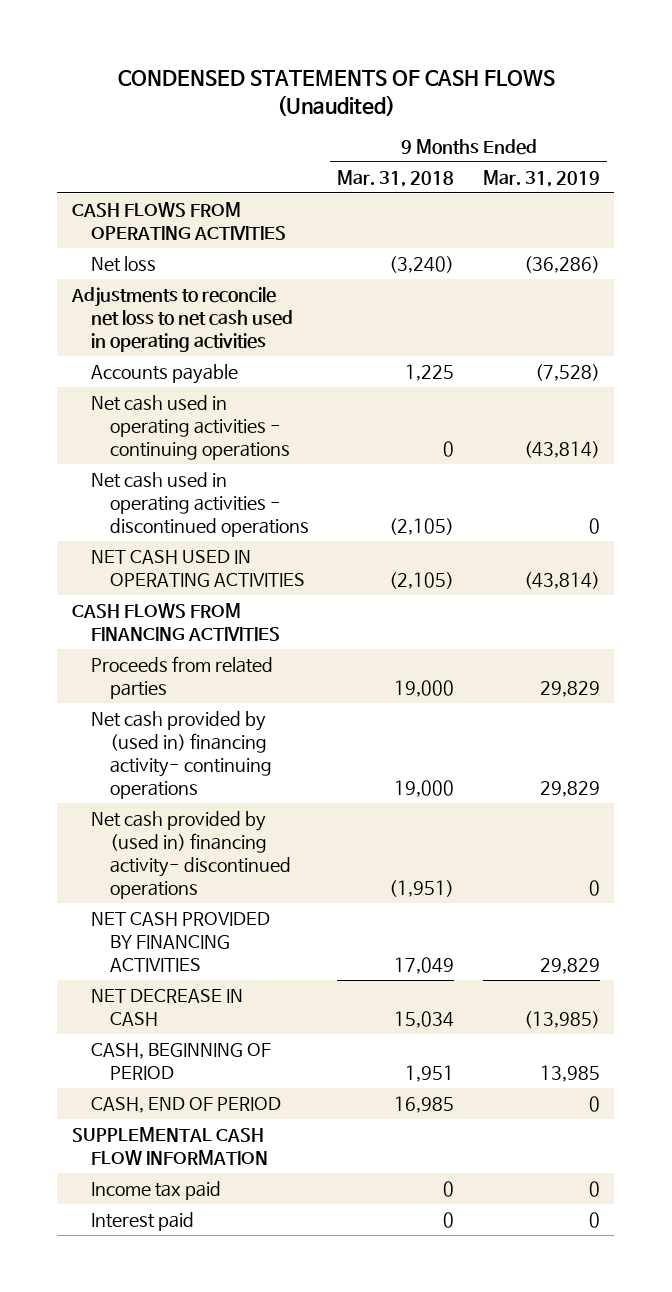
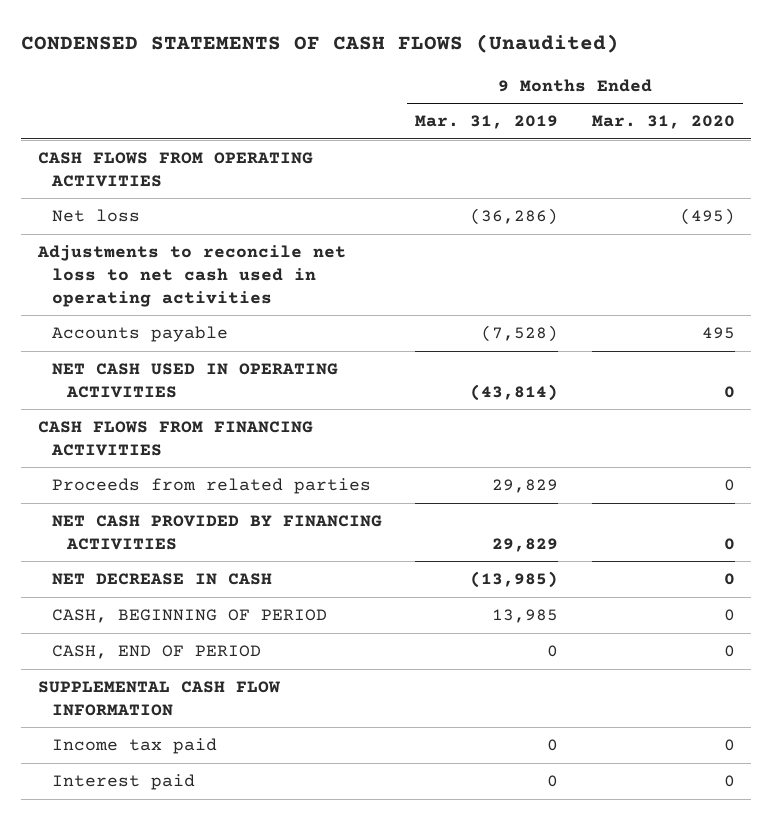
- | 9 Months Ended Mar. 31, 2018 | 9 Months Ended Mar. 31, 2019
+ | 9 Months Ended Mar. 31, 2019 | 9 Months Ended Mar. 31, 2020
- Net cash used in operating activities - continuing operations | 0 | (43,814)
- Net cash used in operating activities - discontinued operations | (2,105) | 0
- Net cash provided by (used in) financing activity- continuing operations | 19,000 | 29,829
- Net cash provided by (used in) financing activity- discontinued operations | (1,951) | 0

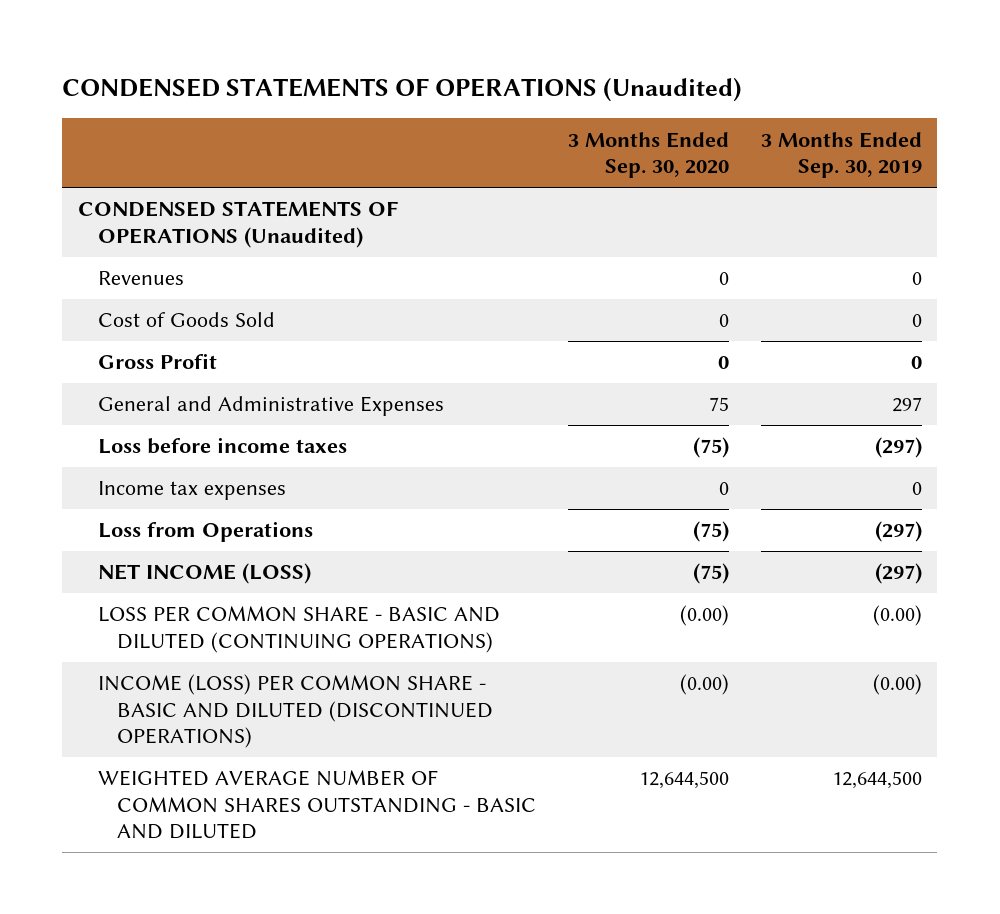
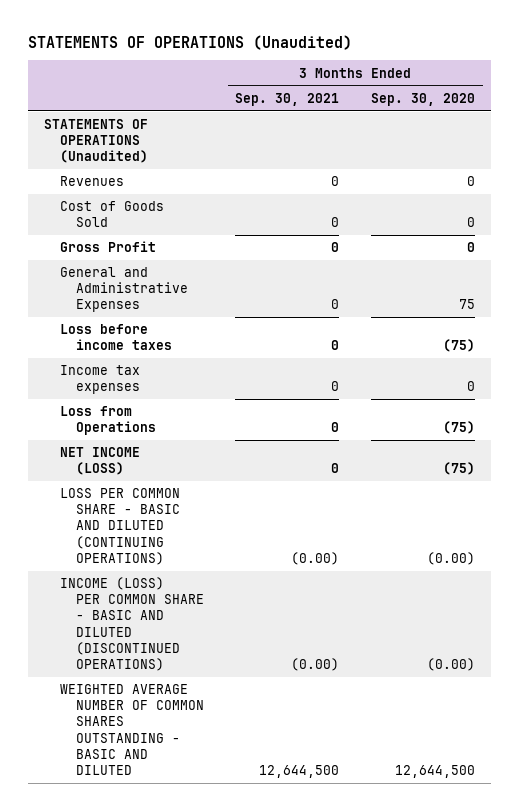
- CONDENSED STATEMENTS OF OPERATIONS (Unaudited)
+ STATEMENTS OF OPERATIONS (Unaudited)
- | 3 Months Ended Sep. 30, 2020 | 3 Months Ended Sep. 30, 2019
+ | 3 Months Ended Sep. 30, 2021 | 3 Months Ended Sep. 30, 2020
- CONDENSED STATEMENTS OF OPERATIONS (Unaudited)
+ STATEMENTS OF OPERATIONS (Unaudited)

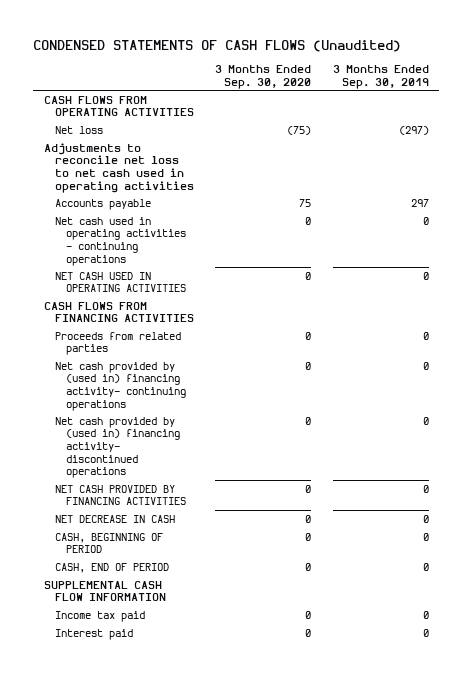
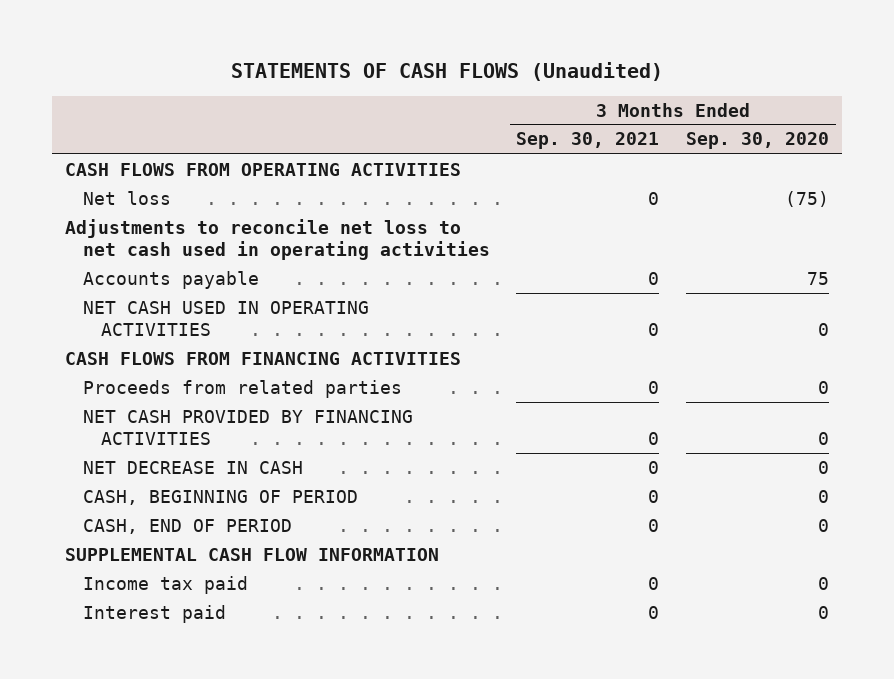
- CONDENSED STATEMENTS OF CASH FLOWS (Unaudited)
+ STATEMENTS OF CASH FLOWS (Unaudited)
- | 3 Months Ended Sep. 30, 2020 | 3 Months Ended Sep. 30, 2019
+ | 3 Months Ended Sep. 30, 2021 | 3 Months Ended Sep. 30, 2020
- Net cash used in operating activities - continuing operations | 0 | 0
- Net cash provided by (used in) financing activity- continuing operations | 0 | 0
- Net cash provided by (used in) financing activity- discontinued operations | 0 | 0

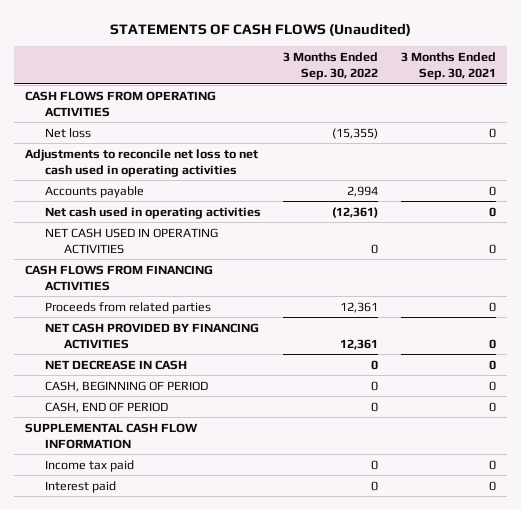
- | 3 Months Ended Sep. 30, 2021 | 3 Months Ended Sep. 30, 2020
+ | 3 Months Ended Sep. 30, 2022 | 3 Months Ended Sep. 30, 2021
+ Net cash used in operating activities | (12,361) | 0

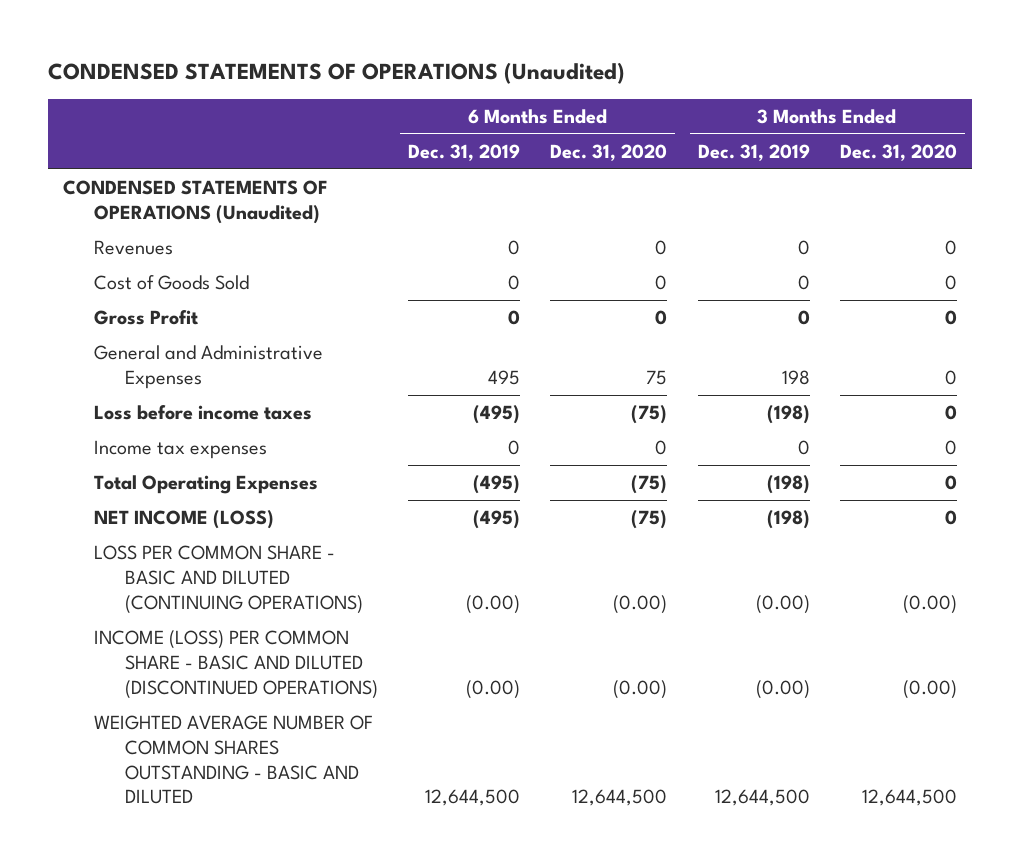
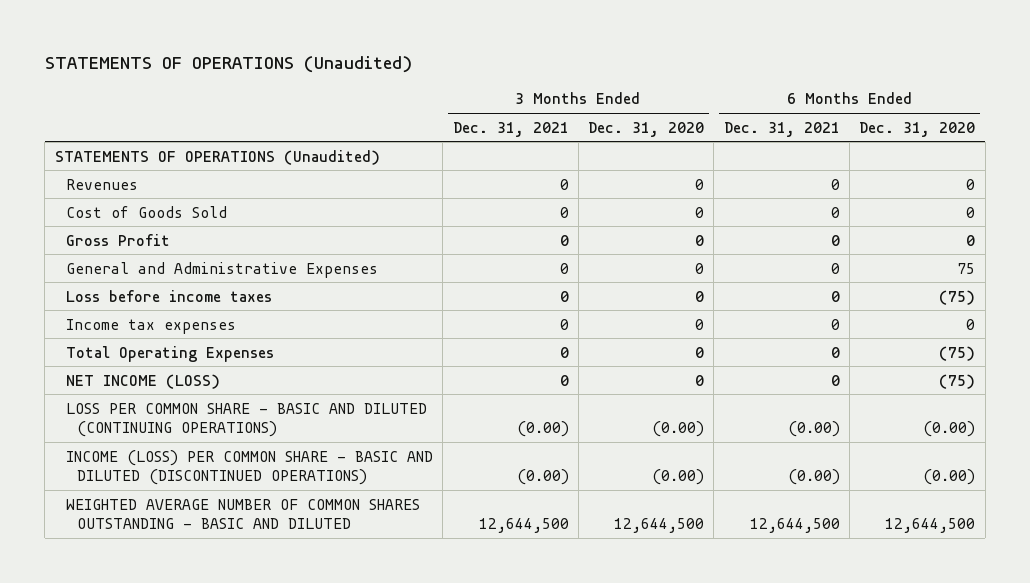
- CONDENSED STATEMENTS OF OPERATIONS (Unaudited)
+ STATEMENTS OF OPERATIONS (Unaudited)
- | 6 Months Ended Dec. 31, 2019 | 6 Months Ended Dec. 31, 2020 | 3 Months Ended Dec. 31, 2019 | 3 Months Ended Dec. 31, 2020
+ | 3 Months Ended Dec. 31, 2021 | 3 Months Ended Dec. 31, 2020 | 6 Months Ended Dec. 31, 2021 | 6 Months Ended Dec. 31, 2020
- CONDENSED STATEMENTS OF OPERATIONS (Unaudited)
+ STATEMENTS OF OPERATIONS (Unaudited)

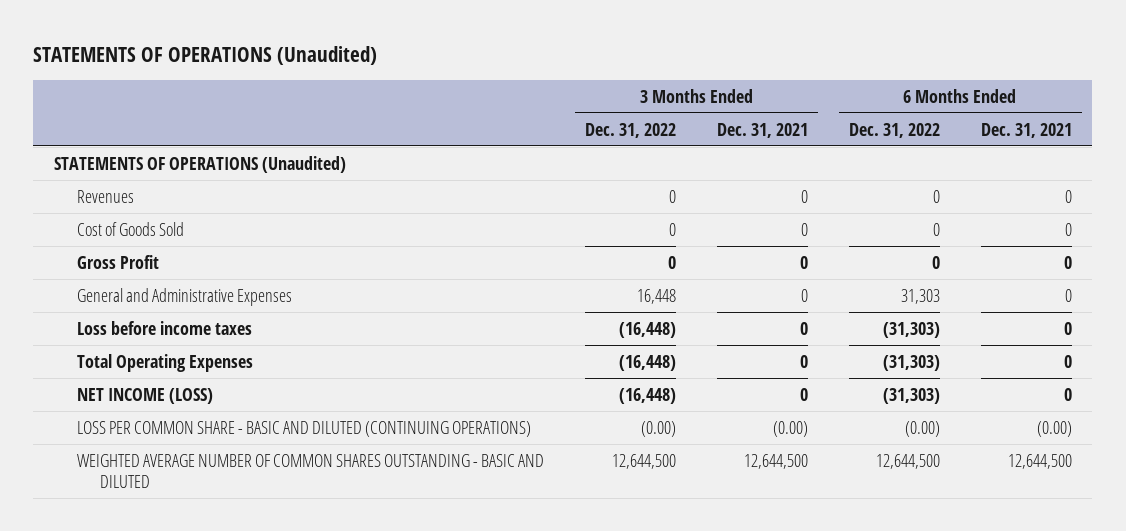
- | 3 Months Ended Dec. 31, 2021 | 3 Months Ended Dec. 31, 2020 | 6 Months Ended Dec. 31, 2021 | 6 Months Ended Dec. 31, 2020
+ | 3 Months Ended Dec. 31, 2022 | 3 Months Ended Dec. 31, 2021 | 6 Months Ended Dec. 31, 2022 | 6 Months Ended Dec. 31, 2021
- Income tax expenses | 0 | 0 | 0 | 0
- INCOME (LOSS) PER COMMON SHARE - BASIC AND DILUTED (DISCONTINUED OPERATIONS) | (0.00) | (0.00) | (0.00) | (0.00)

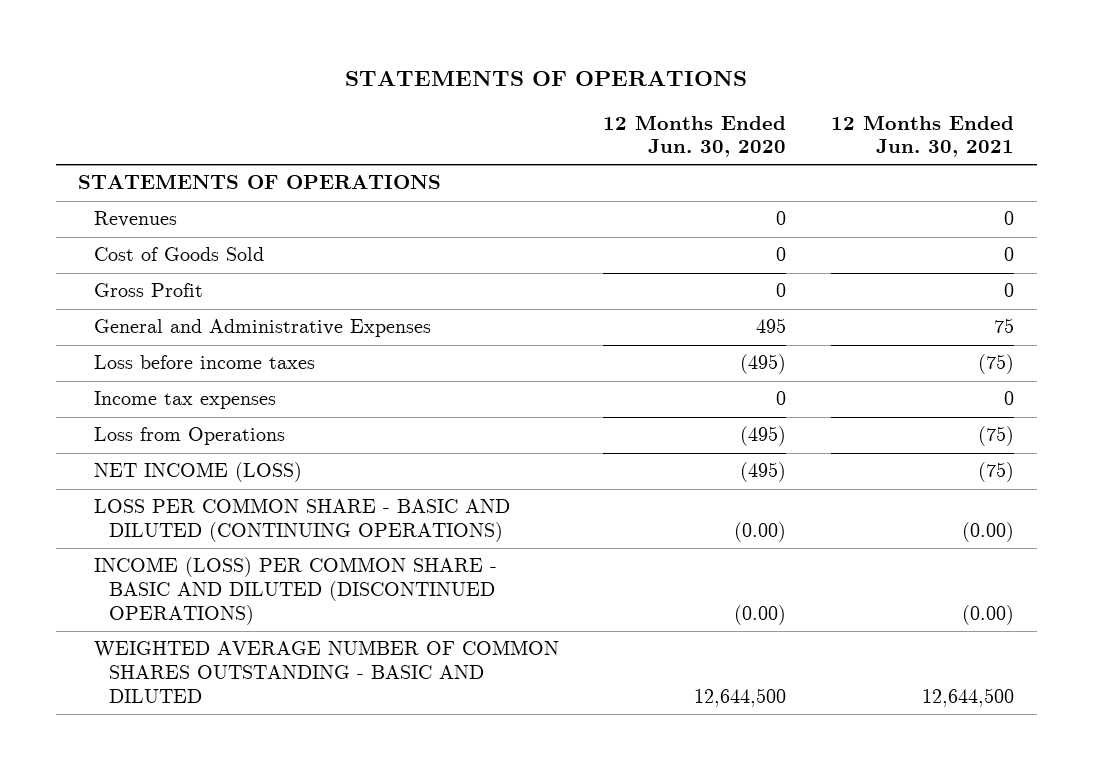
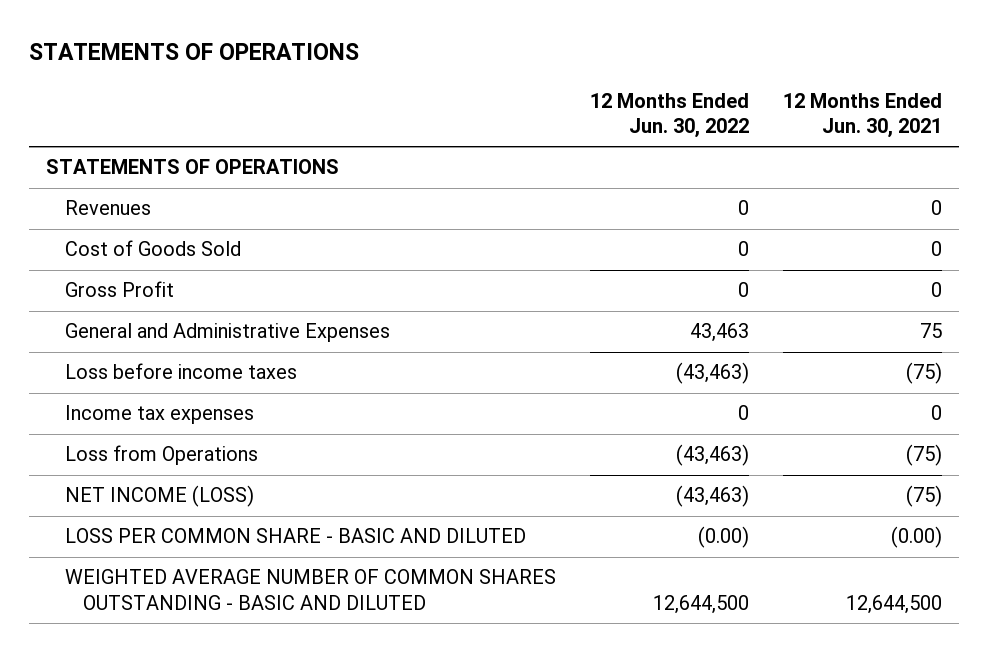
- | 12 Months Ended Jun. 30, 2020 | 12 Months Ended Jun. 30, 2021
+ | 12 Months Ended Jun. 30, 2022 | 12 Months Ended Jun. 30, 2021
- LOSS PER COMMON SHARE - BASIC AND DILUTED (CONTINUING OPERATIONS) | (0.00) | (0.00)
- INCOME (LOSS) PER COMMON SHARE - BASIC AND DILUTED (DISCONTINUED OPERATIONS) | (0.00) | (0.00)
+ LOSS PER COMMON SHARE - BASIC AND DILUTED | (0.00) | (0.00)

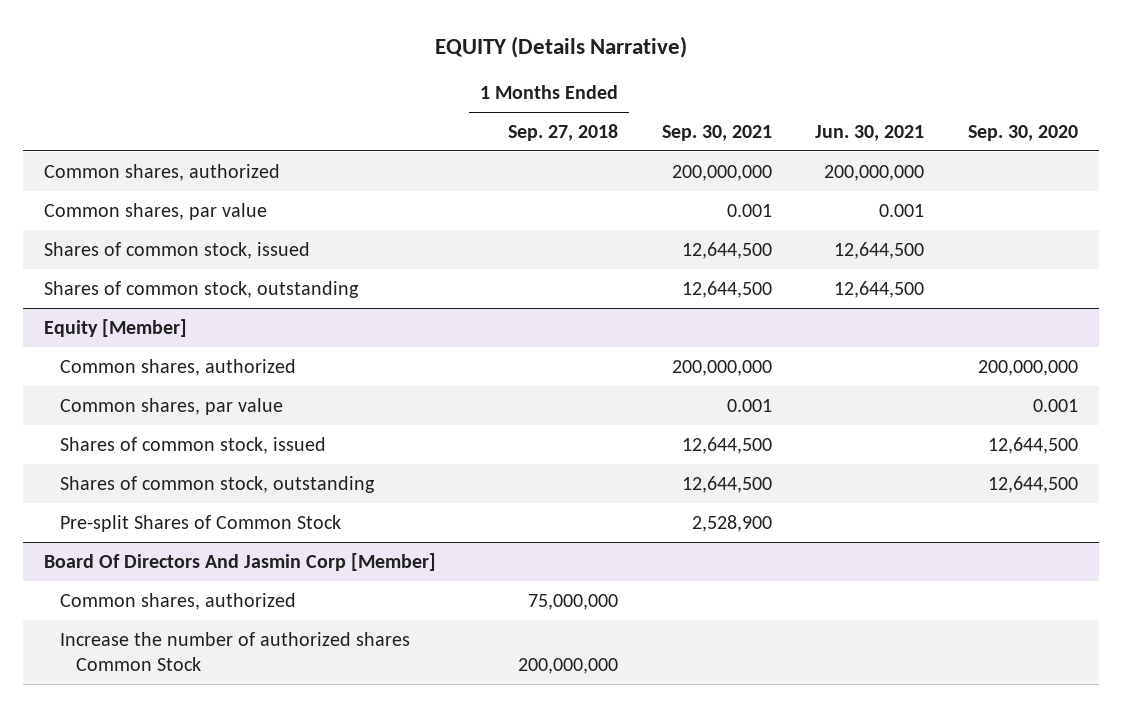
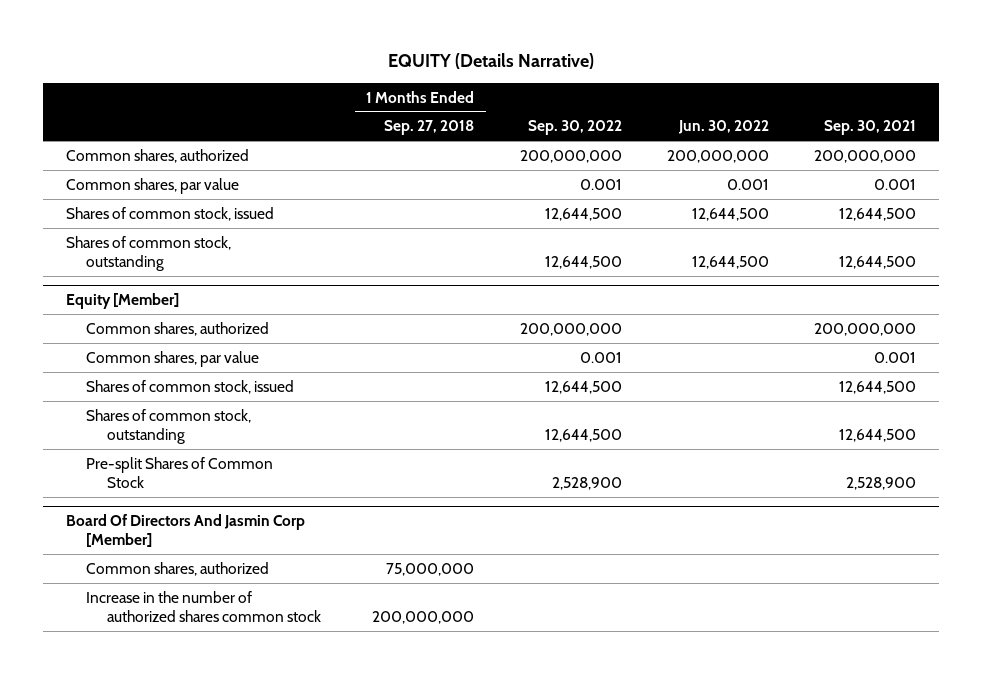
- | 1 Months Ended Sep. 27, 2018 | Sep. 30, 2021 | Jun. 30, 2021 | Sep. 30, 2020
+ | 1 Months Ended Sep. 27, 2018 | Sep. 30, 2022 | Jun. 30, 2022 | Sep. 30, 2021
@ Board Of Directors And Jasmin Corp [Member]
- Increase the number of authorized shares Common Stock | 200,000,000 | | |
+ Increase in the number of authorized shares common stock | 200,000,000 | | |

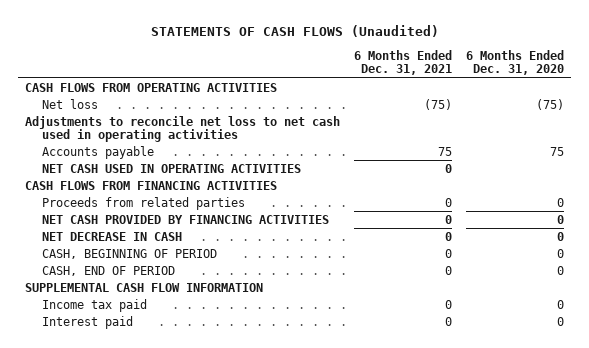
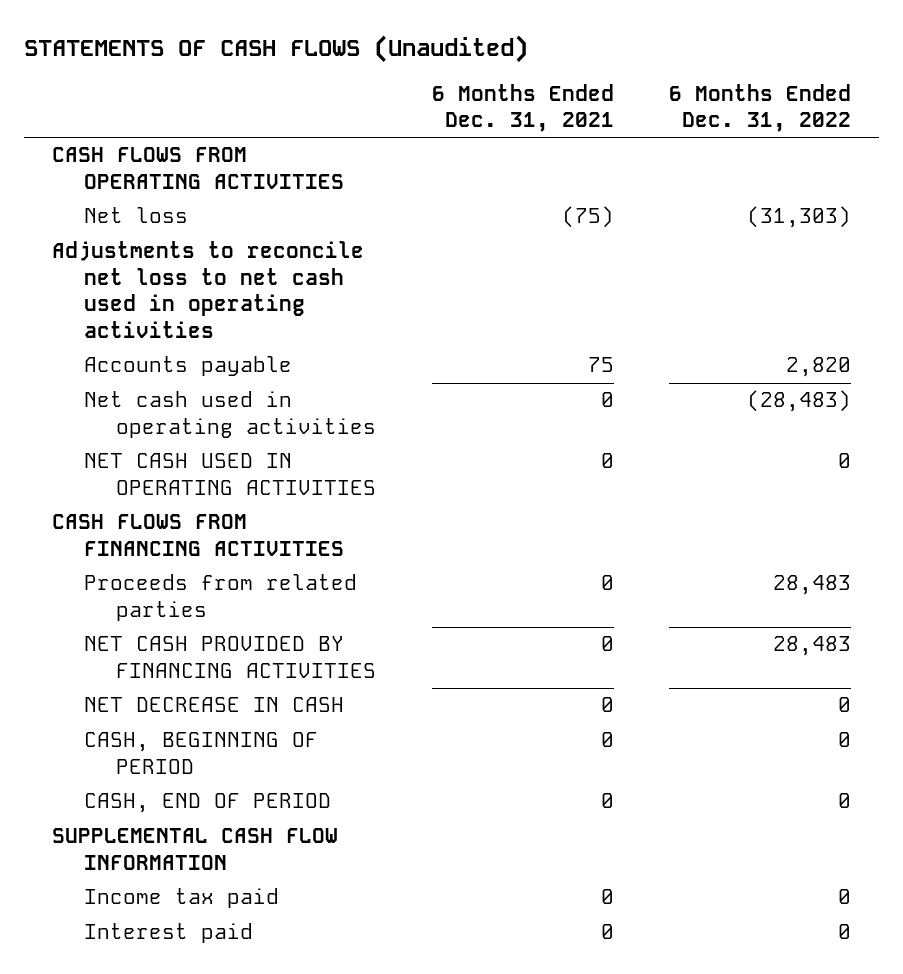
- | 6 Months Ended Dec. 31, 2021 | 6 Months Ended Dec. 31, 2020
+ | 6 Months Ended Dec. 31, 2021 | 6 Months Ended Dec. 31, 2022
+ Net cash used in operating activities | 0 | (28,483)

